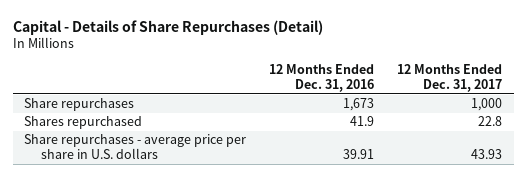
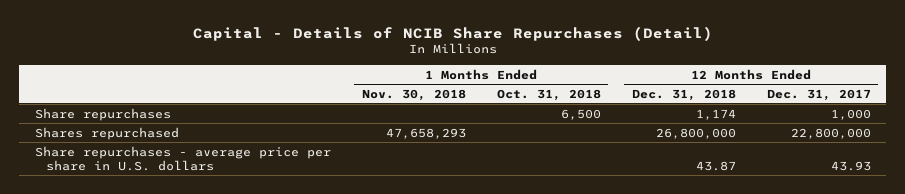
- Capital - Details of Share Repurchases (Detail)
+ Capital - Details of NCIB Share Repurchases (Detail)
- | 12 Months Ended Dec. 31, 2016 | 12 Months Ended Dec. 31, 2017
+ | 1 Months Ended Nov. 30, 2018 | 1 Months Ended Oct. 31, 2018 | 12 Months Ended Dec. 31, 2018 | 12 Months Ended Dec. 31, 2017
- Shares repurchased | 41.9 | 22.8
+ Shares repurchased | 47,658,293 | | 26,800,000 | 22,800,000

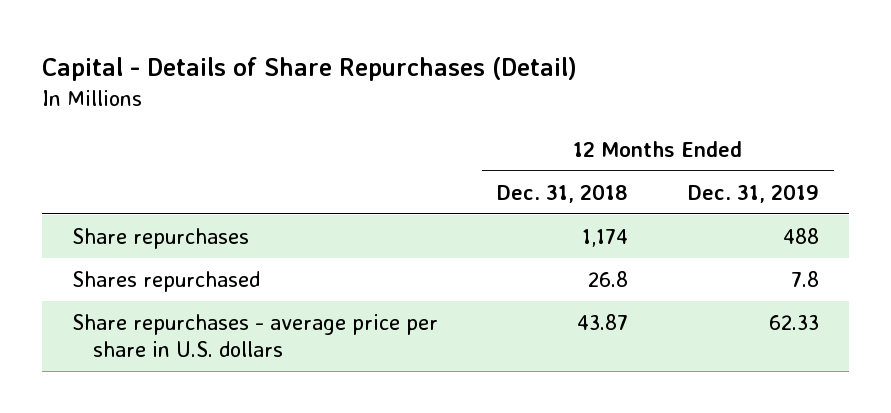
- Capital - Details of NCIB Share Repurchases (Detail)
+ Capital - Details of Share Repurchases (Detail)
- | 1 Months Ended Nov. 30, 2018 | 1 Months Ended Oct. 31, 2018 | 12 Months Ended Dec. 31, 2018 | 12 Months Ended Dec. 31, 2017
+ | 12 Months Ended Dec. 31, 2018 | 12 Months Ended Dec. 31, 2019
- Shares repurchased | 47,658,293 | | 26,800,000 | 22,800,000
+ Shares repurchased | 26.8 | 7.8

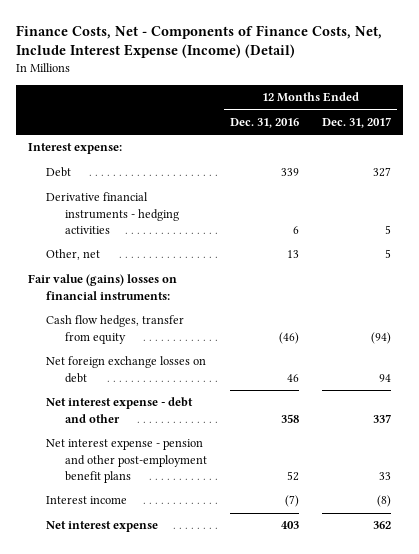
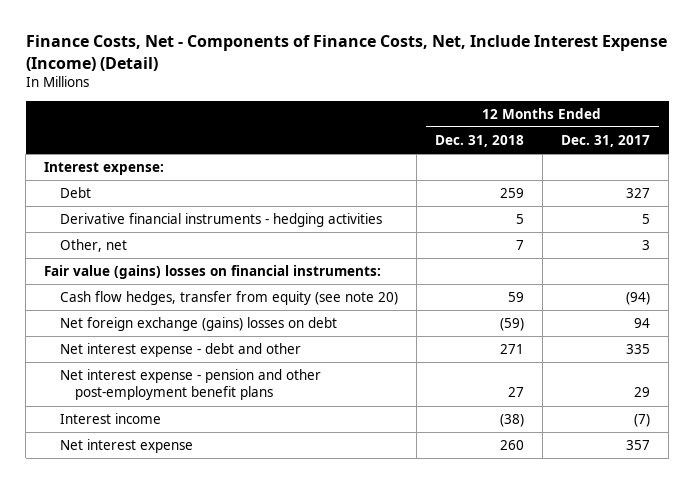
- | 12 Months Ended Dec. 31, 2016 | 12 Months Ended Dec. 31, 2017
+ | 12 Months Ended Dec. 31, 2018 | 12 Months Ended Dec. 31, 2017
- Other, net | 13 | 5
+ Other, net | 7 | 3
- Cash flow hedges, transfer from equity | (46) | (94)
- Net foreign exchange losses on debt | 46 | 94
- Net interest expense - debt and other | 358 | 337
- Net interest expense - pension and other post-employment benefit plans | 52 | 33
- Interest income | (7) | (8)
- Net interest expense | 403 | 362
+ Cash flow hedges, transfer from equity (see note 20) | 59 | (94)
+ Net foreign exchange (gains) losses on debt | (59) | 94
+ Net interest expense - debt and other | 271 | 335
+ Net interest expense - pension and other post-employment benefit plans | 27 | 29
+ Interest income | (38) | (7)
+ Net interest expense | 260 | 357

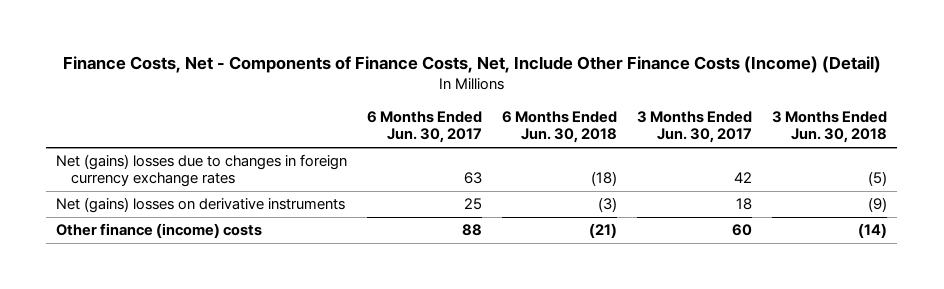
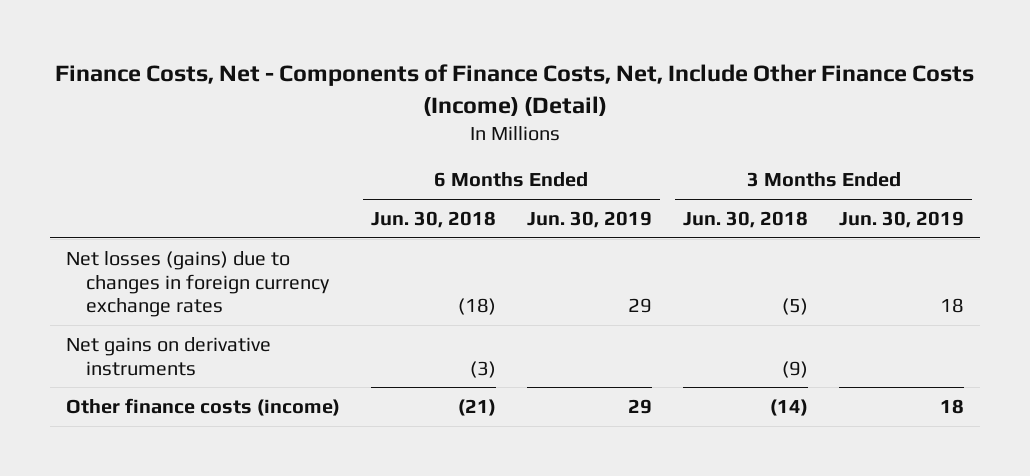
- | 6 Months Ended Jun. 30, 2017 | 6 Months Ended Jun. 30, 2018 | 3 Months Ended Jun. 30, 2017 | 3 Months Ended Jun. 30, 2018
+ | 6 Months Ended Jun. 30, 2018 | 6 Months Ended Jun. 30, 2019 | 3 Months Ended Jun. 30, 2018 | 3 Months Ended Jun. 30, 2019
- Net (gains) losses due to changes in foreign currency exchange rates | 63 | (18) | 42 | (5)
- Net (gains) losses on derivative instruments | 25 | (3) | 18 | (9)
- Other finance (income) costs | 88 | (21) | 60 | (14)
+ Net losses (gains) due to changes in foreign currency exchange rates | (18) | 29 | (5) | 18
+ Net gains on derivative instruments | (3) | | (9) |
+ Other finance costs (income) | (21) | 29 | (14) | 18

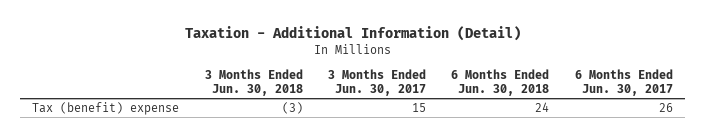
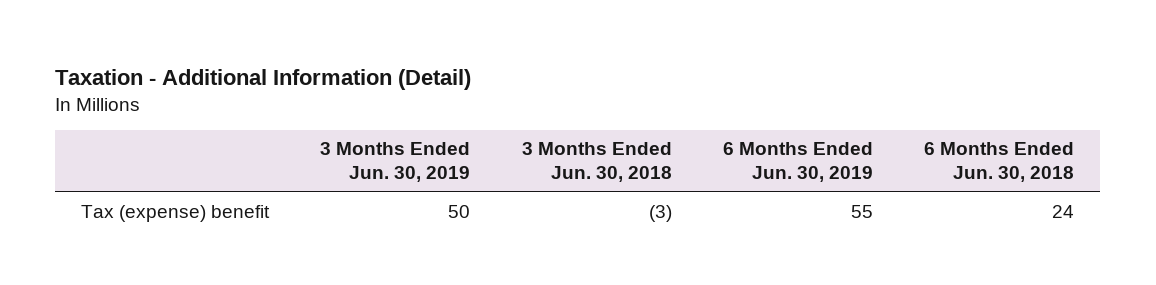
- | 3 Months Ended Jun. 30, 2018 | 3 Months Ended Jun. 30, 2017 | 6 Months Ended Jun. 30, 2018 | 6 Months Ended Jun. 30, 2017
+ | 3 Months Ended Jun. 30, 2019 | 3 Months Ended Jun. 30, 2018 | 6 Months Ended Jun. 30, 2019 | 6 Months Ended Jun. 30, 2018
- Tax (benefit) expense | (3) | 15 | 24 | 26
+ Tax (expense) benefit | 50 | (3) | 55 | 24

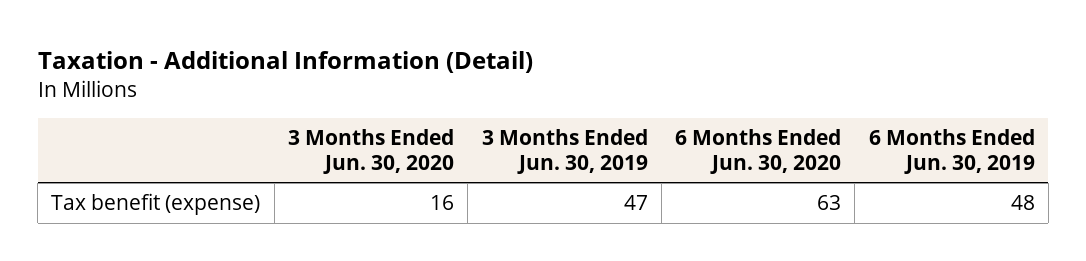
- | 3 Months Ended Jun. 30, 2019 | 3 Months Ended Jun. 30, 2018 | 6 Months Ended Jun. 30, 2019 | 6 Months Ended Jun. 30, 2018
+ | 3 Months Ended Jun. 30, 2020 | 3 Months Ended Jun. 30, 2019 | 6 Months Ended Jun. 30, 2020 | 6 Months Ended Jun. 30, 2019
- Tax (expense) benefit | 50 | (3) | 55 | 24
+ Tax benefit (expense) | 16 | 47 | 63 | 48

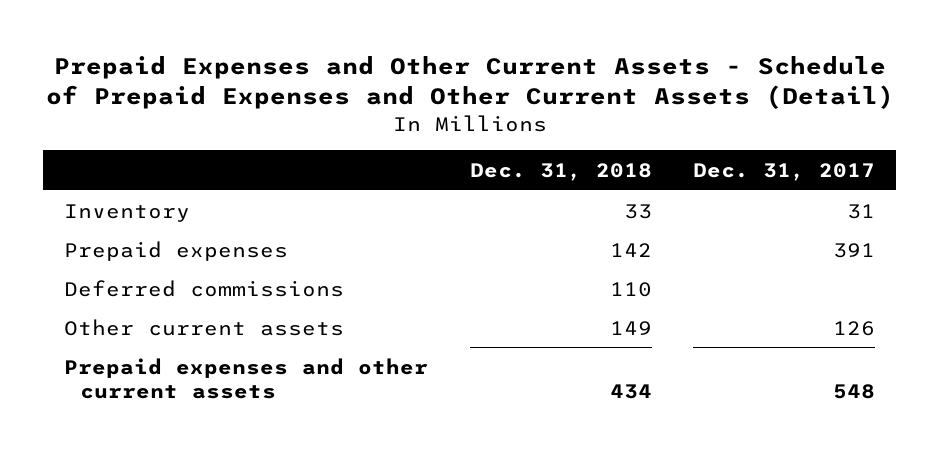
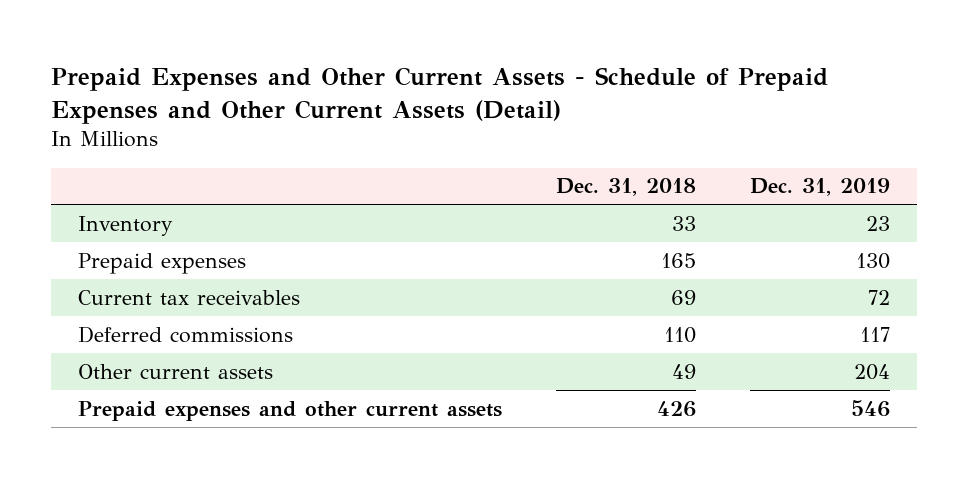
- | Dec. 31, 2018 | Dec. 31, 2017
+ | Dec. 31, 2018 | Dec. 31, 2019
- Prepaid expenses | 142 | 391
+ Prepaid expenses | 165 | 130
+ Current tax receivables | 69 | 72
- Other current assets | 149 | 126
- Prepaid expenses and other current assets | 434 | 548
+ Other current assets | 49 | 204
+ Prepaid expenses and other current assets | 426 | 546

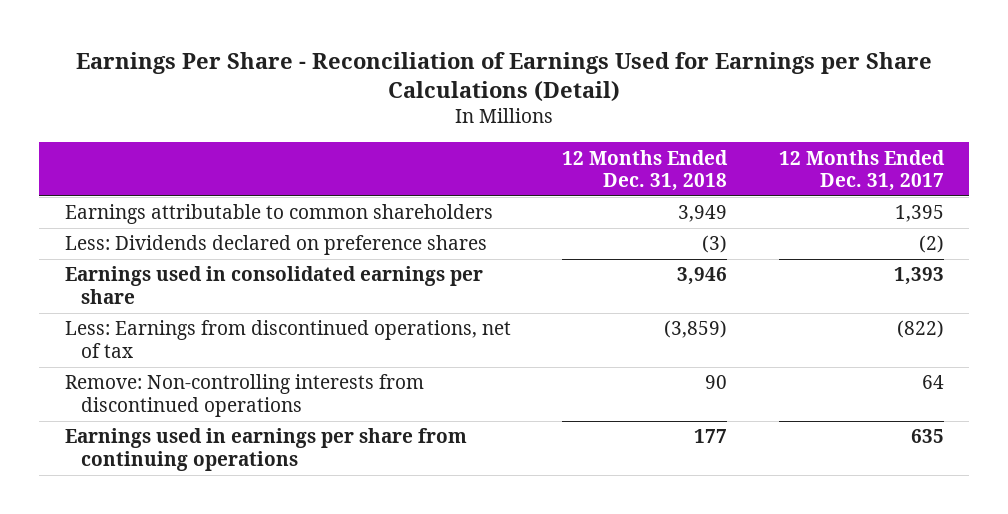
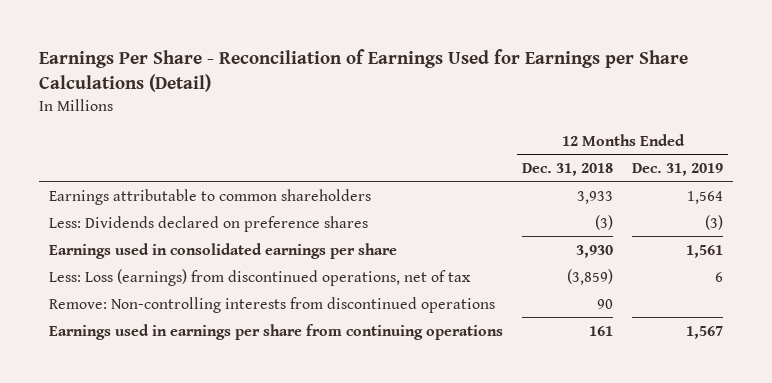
- | 12 Months Ended Dec. 31, 2018 | 12 Months Ended Dec. 31, 2017
+ | 12 Months Ended Dec. 31, 2018 | 12 Months Ended Dec. 31, 2019
- Earnings attributable to common shareholders | 3,949 | 1,395
+ Earnings attributable to common shareholders | 3,933 | 1,564
- Earnings used in consolidated earnings per share | 3,946 | 1,393
- Less: Earnings from discontinued operations, net of tax | (3,859) | (822)
+ Earnings used in consolidated earnings per share | 3,930 | 1,561
+ Less: Loss (earnings) from discontinued operations, net of tax | (3,859) | 6
- Earnings used in earnings per share from continuing operations | 177 | 635
+ Earnings used in earnings per share from continuing operations | 161 | 1,567

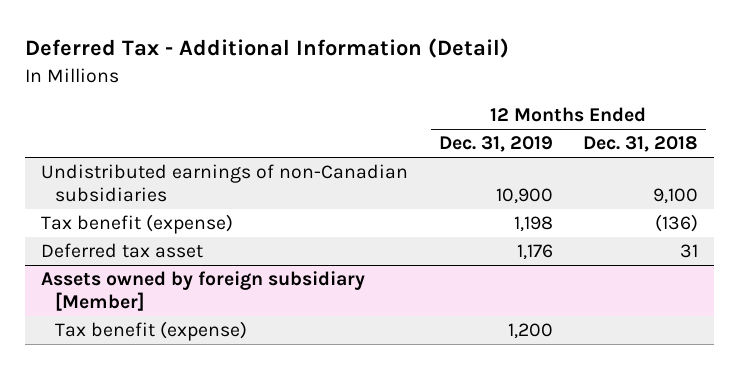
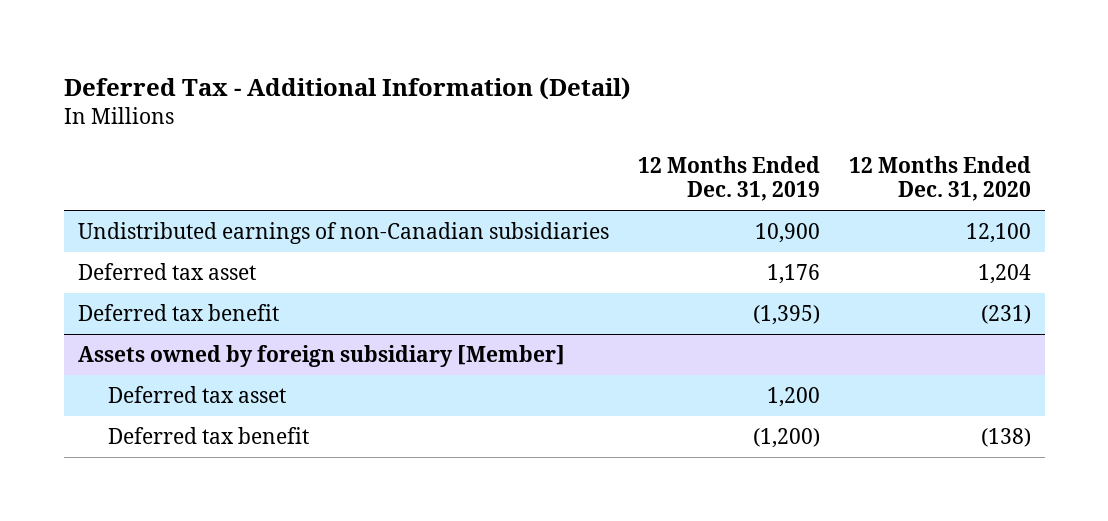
- | 12 Months Ended Dec. 31, 2019 | 12 Months Ended Dec. 31, 2018
+ | 12 Months Ended Dec. 31, 2019 | 12 Months Ended Dec. 31, 2020
- Tax benefit (expense) | 1,198 | (136)
+ Deferred tax benefit | (1,395) | (231)
@ Assets owned by foreign subsidiary [Member]
- Tax benefit (expense) | 1,200 |
+ Deferred tax asset | 1,200 |
+ Deferred tax benefit | (1,200) | (138)

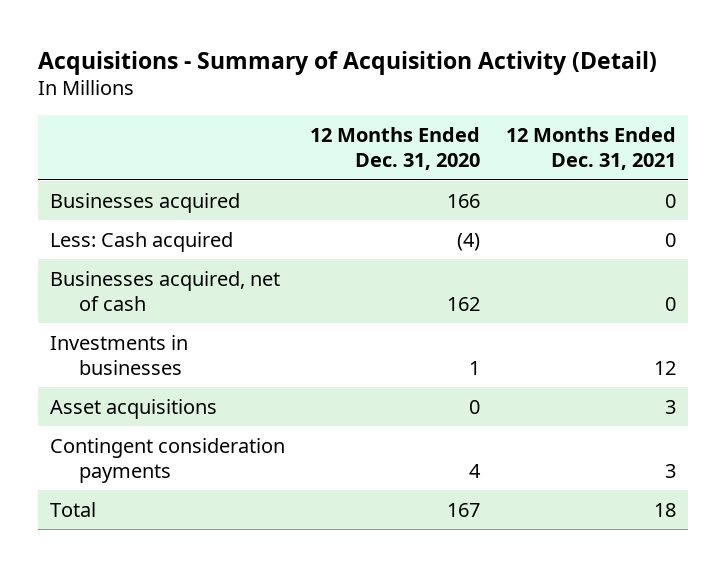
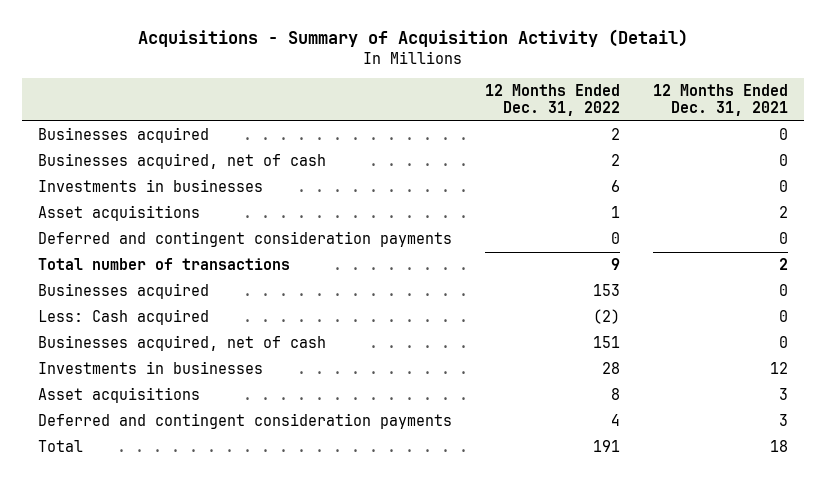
- | 12 Months Ended Dec. 31, 2020 | 12 Months Ended Dec. 31, 2021
+ | 12 Months Ended Dec. 31, 2022 | 12 Months Ended Dec. 31, 2021
+ Businesses acquired, net of cash | 2 | 0
+ Investments in businesses | 6 | 0
+ Asset acquisitions | 1 | 2
+ Deferred and contingent consideration payments | 0 | 0
+ Total number of transactions | 9 | 2
+ Businesses acquired | 153 | 0
- Contingent consideration payments | 4 | 3
+ Deferred and contingent consideration payments | 4 | 3

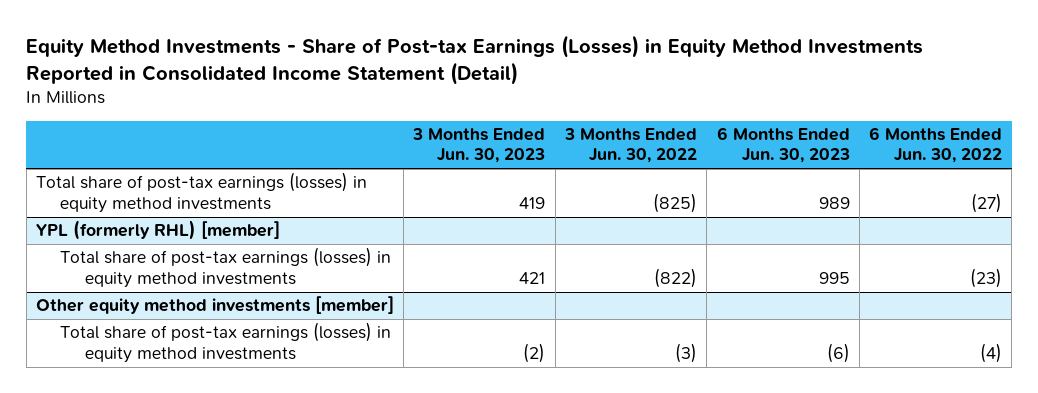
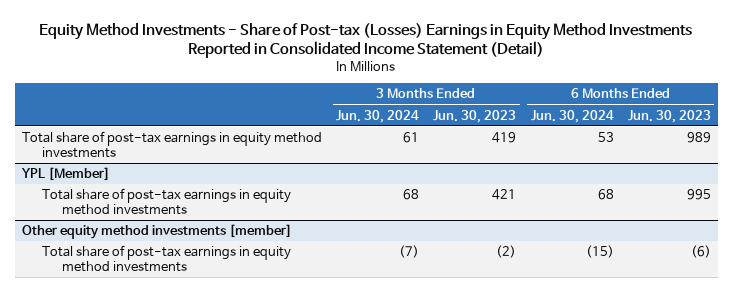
- Equity Method Investments - Share of Post-tax Earnings (Losses) in Equity Method Investments Reported in Consolidated Income Statement (Detail)
+ Equity Method Investments - Share of Post-tax (Losses) Earnings in Equity Method Investments Reported in Consolidated Income Statement (Detail)
- | 3 Months Ended Jun. 30, 2023 | 3 Months Ended Jun. 30, 2022 | 6 Months Ended Jun. 30, 2023 | 6 Months Ended Jun. 30, 2022
+ | 3 Months Ended Jun. 30, 2024 | 3 Months Ended Jun. 30, 2023 | 6 Months Ended Jun. 30, 2024 | 6 Months Ended Jun. 30, 2023
- Total share of post-tax earnings (losses) in equity method investments | 419 | (825) | 989 | (27)
- YPL (formerly RHL) [member]
- Total share of post-tax earnings (losses) in equity method investments | 421 | (822) | 995 | (23)
+ Total share of post-tax earnings in equity method investments | 61 | 419 | 53 | 989
+ YPL [Member]
+ Total share of post-tax earnings in equity method investments | 68 | 421 | 68 | 995
@ Other equity method investments [member]
- Total share of post-tax earnings (losses) in equity method investments | (2) | (3) | (6) | (4)
+ Total share of post-tax earnings in equity method investments | (7) | (2) | (15) | (6)

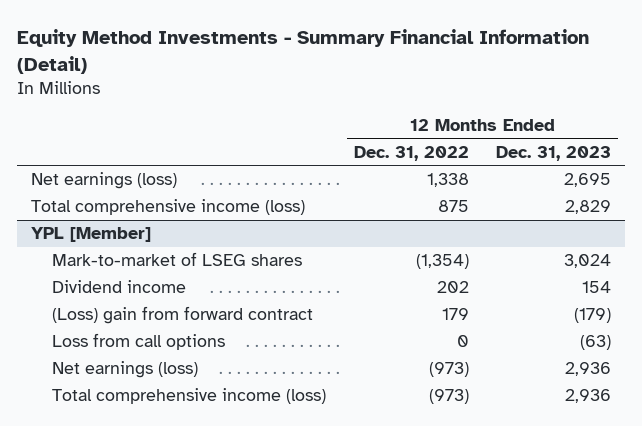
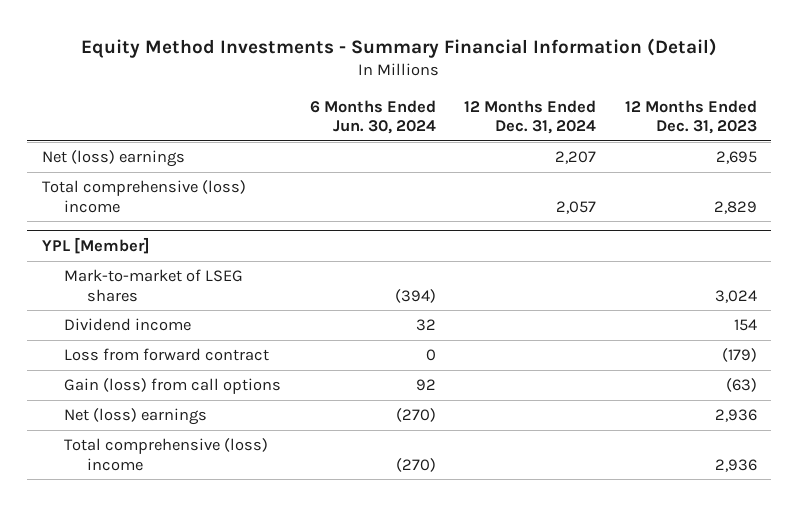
- | 12 Months Ended Dec. 31, 2022 | 12 Months Ended Dec. 31, 2023
+ | 6 Months Ended Jun. 30, 2024 | 12 Months Ended Dec. 31, 2024 | 12 Months Ended Dec. 31, 2023
- Net earnings (loss) | 1,338 | 2,695
- Total comprehensive income (loss) | 875 | 2,829
+ Net (loss) earnings | | 2,207 | 2,695
+ Total comprehensive (loss) income | | 2,057 | 2,829
@ YPL [Member]
- (Loss) gain from forward contract | 179 | (179)
- Loss from call options | 0 | (63)
- Net earnings (loss) | (973) | 2,936
- Total comprehensive income (loss) | (973) | 2,936
+ Loss from forward contract | 0 | | (179)
+ Gain (loss) from call options | 92 | | (63)
+ Net (loss) earnings | (270) | | 2,936
+ Total comprehensive (loss) income | (270) | | 2,936

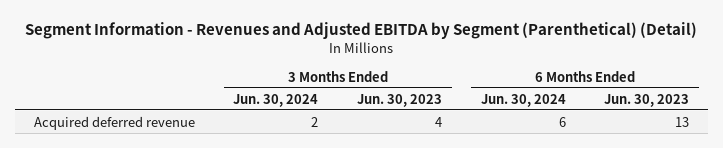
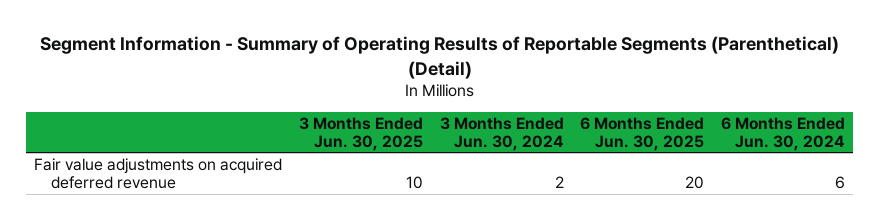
- Segment Information - Revenues and Adjusted EBITDA by Segment (Parenthetical) (Detail)
+ Segment Information - Summary of Operating Results of Reportable Segments (Parenthetical) (Detail)
- | 3 Months Ended Jun. 30, 2024 | 3 Months Ended Jun. 30, 2023 | 6 Months Ended Jun. 30, 2024 | 6 Months Ended Jun. 30, 2023
+ | 3 Months Ended Jun. 30, 2025 | 3 Months Ended Jun. 30, 2024 | 6 Months Ended Jun. 30, 2025 | 6 Months Ended Jun. 30, 2024
- Acquired deferred revenue | 2 | 4 | 6 | 13
+ Fair value adjustments on acquired deferred revenue | 10 | 2 | 20 | 6

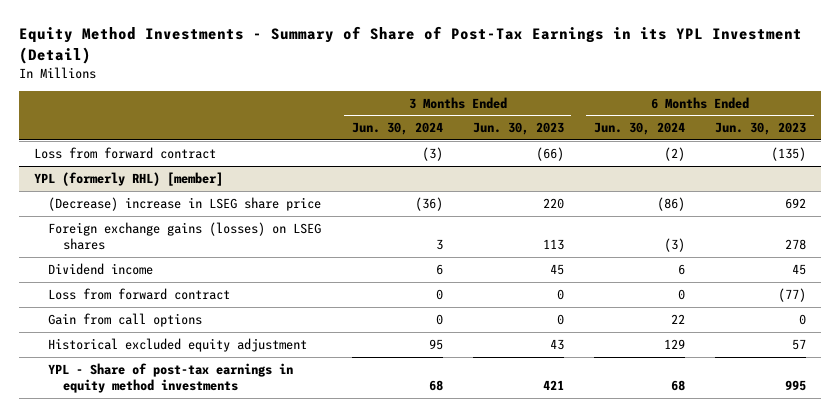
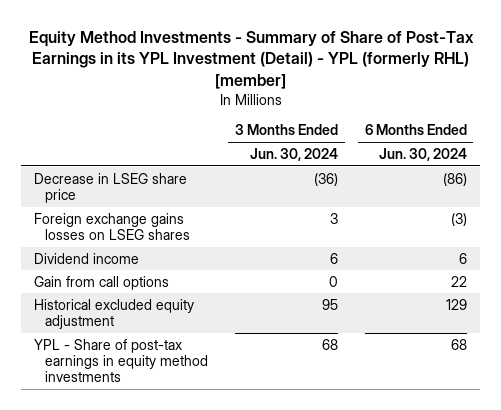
- Equity Method Investments - Summary of Share of Post-Tax Earnings in its YPL Investment (Detail)
+ Equity Method Investments - Summary of Share of Post-Tax Earnings in its YPL Investment (Detail) - YPL (formerly RHL) [member]
- | 3 Months Ended Jun. 30, 2024 | 3 Months Ended Jun. 30, 2023 | 6 Months Ended Jun. 30, 2024 | 6 Months Ended Jun. 30, 2023
+ | 3 Months Ended Jun. 30, 2024 | 6 Months Ended Jun. 30, 2024
- Loss from forward contract | (3) | (66) | (2) | (135)
- YPL (formerly RHL) [member]
- (Decrease) increase in LSEG share price | (36) | 220 | (86) | 692
- Foreign exchange gains (losses) on LSEG shares | 3 | 113 | (3) | 278
+ Decrease in LSEG share price | (36) | (86)
+ Foreign exchange gains losses on LSEG shares | 3 | (3)
- Loss from forward contract | 0 | 0 | 0 | (77)

